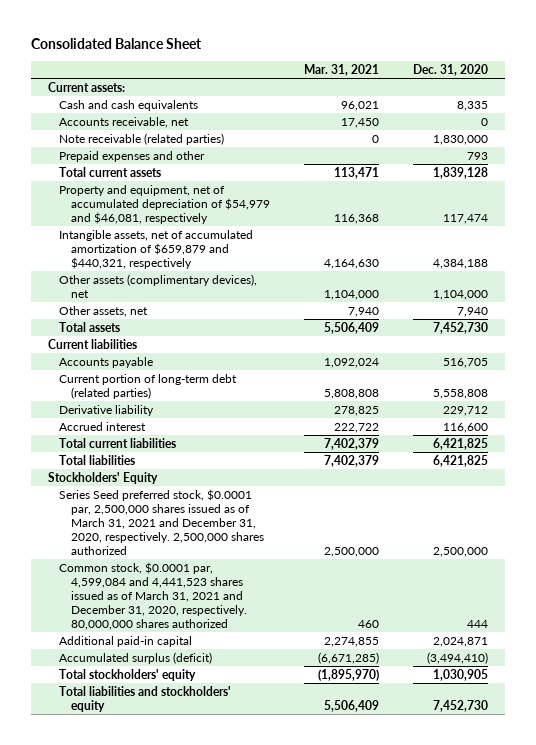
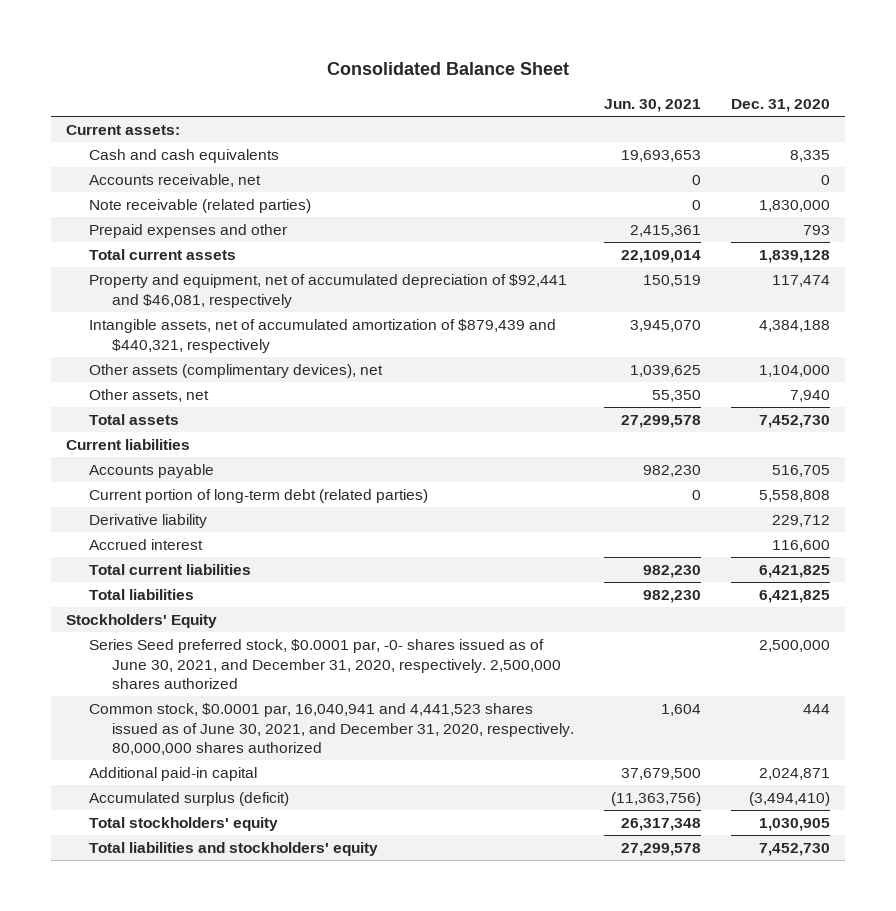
- | Mar. 31, 2021 | Dec. 31, 2020
+ | Jun. 30, 2021 | Dec. 31, 2020
- Property and equipment, net of accumulated depreciation of $54,979 and $46,081, respectively | 116,368 | 117,474
- Intangible assets, net of accumulated amortization of $659,879 and $440,321, respectively | 4,164,630 | 4,384,188
+ Property and equipment, net of accumulated depreciation of $92,441 and $46,081, respectively | 150,519 | 117,474
+ Intangible assets, net of accumulated amortization of $879,439 and $440,321, respectively | 3,945,070 | 4,384,188
- Series Seed preferred stock, $0.0001 par, 2,500,000 shares issued as of March 31, 2021 and December 31, 2020, respectively. 2,500,000 shares authorized | 2,500,000 | 2,500,000
- Common stock, $0.0001 par, 4,599,084 and 4,441,523 shares issued as of March 31, 2021 and December 31, 2020, respectively. 80,000,000 shares authorized | 460 | 444
+ Series Seed preferred stock, $0.0001 par, -0- shares issued as of June 30, 2021, and December 31, 2020, respectively. 2,500,000 shares authorized | | 2,500,000
+ Common stock, $0.0001 par, 16,040,941 and 4,441,523 shares issued as of June 30, 2021, and December 31, 2020, respectively. 80,000,000 shares authorized | 1,604 | 444

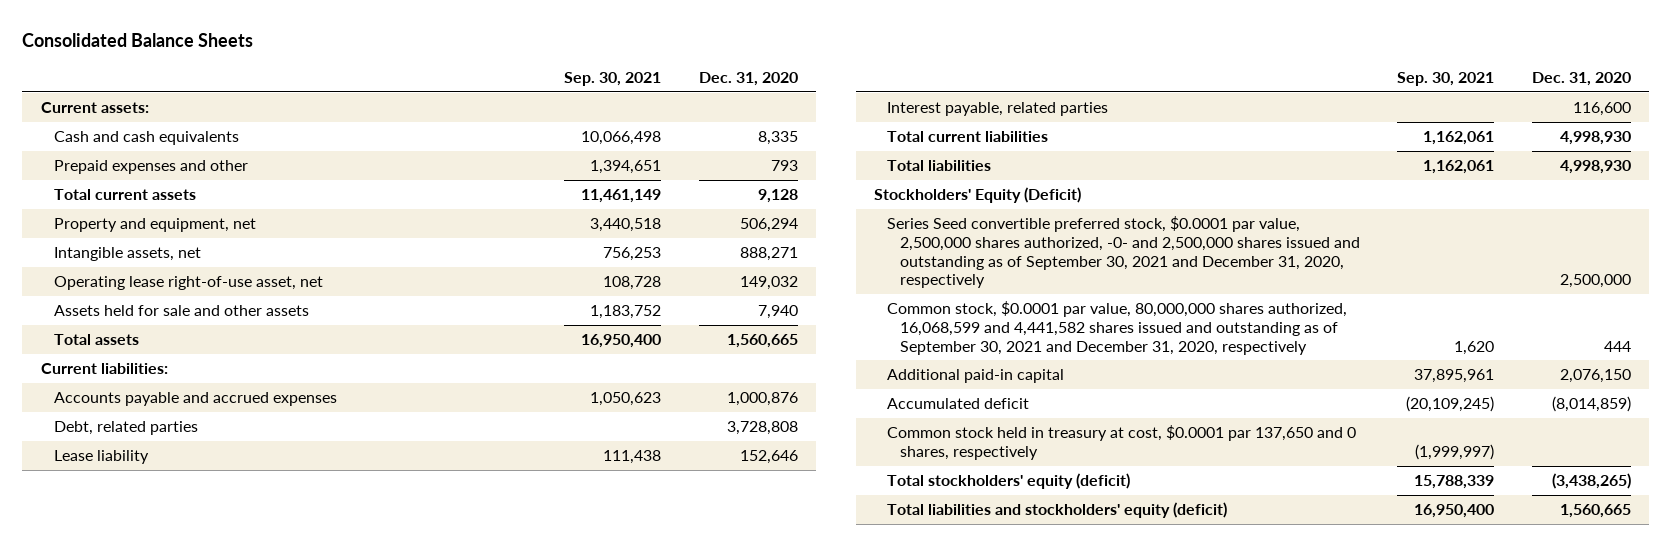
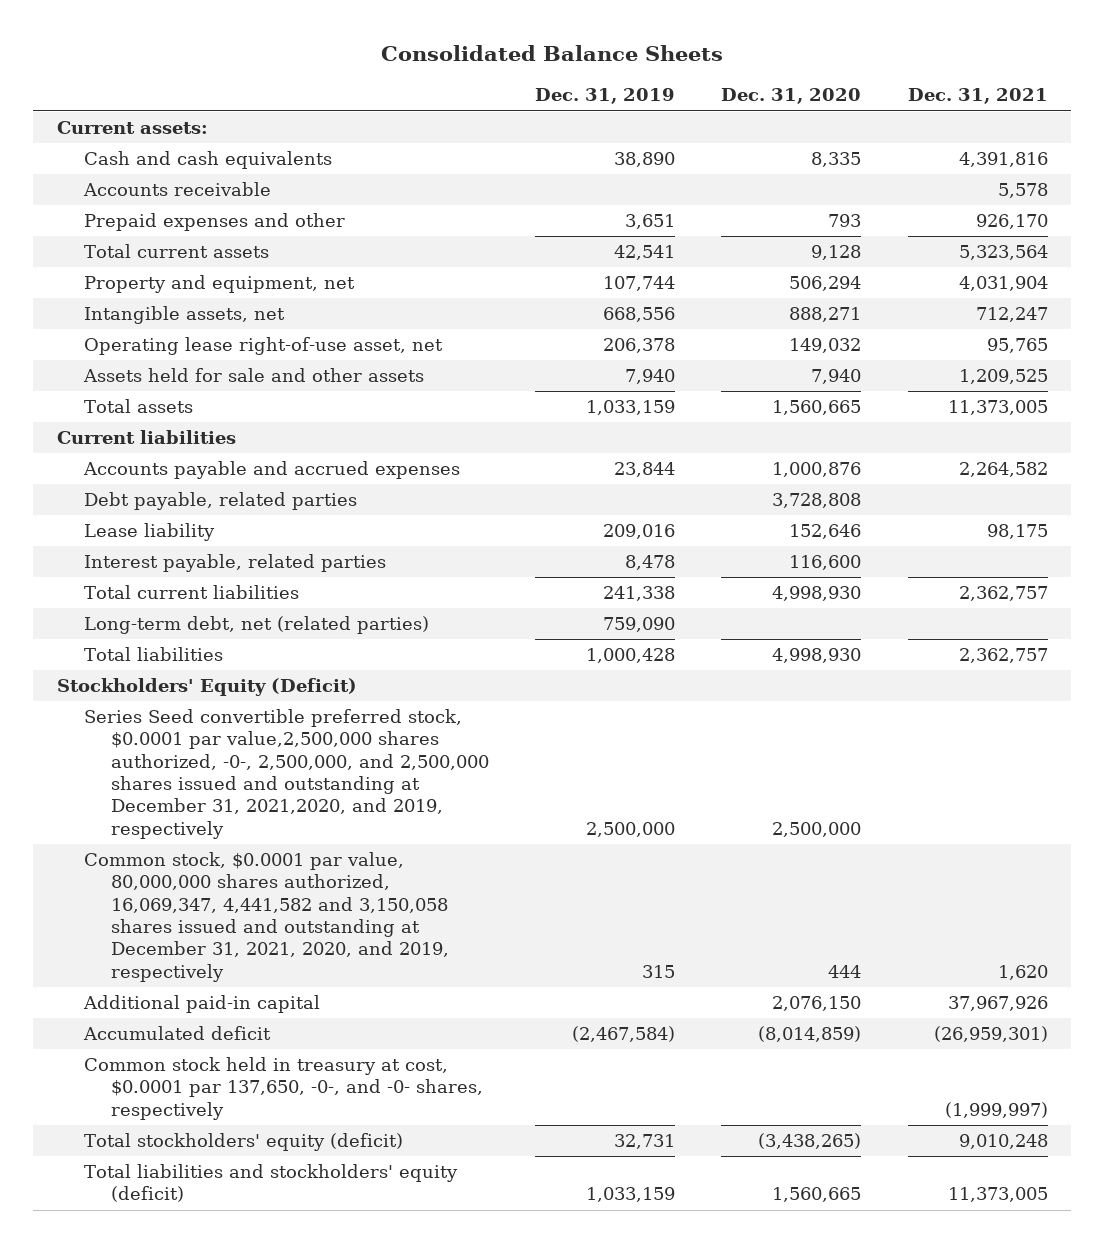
- | Sep. 30, 2021 | Dec. 31, 2020
+ | Dec. 31, 2019 | Dec. 31, 2020 | Dec. 31, 2021
+ Accounts receivable | | | 5,578
- Current liabilities:
+ Current liabilities
- Debt, related parties | | 3,728,808
+ Debt payable, related parties | | 3,728,808 |
+ Long-term debt, net (related parties) | 759,090 | |
- Series Seed convertible preferred stock, $0.0001 par value, 2,500,000 shares authorized, -0- and 2,500,000 shares issued and outstanding as of September 30, 2021 and December 31, 2020, respectively | | 2,500,000
- Common stock, $0.0001 par value, 80,000,000 shares authorized, 16,068,599 and 4,441,582 shares issued and outstanding as of September 30, 2021 and December 31, 2020, respectively | 1,620 | 444
+ Series Seed convertible preferred stock, $0.0001 par value,2,500,000 shares authorized, -0-, 2,500,000, and 2,500,000 shares issued and outstanding at December 31, 2021,2020, and 2019, respectively | 2,500,000 | 2,500,000 |
+ Common stock, $0.0001 par value, 80,000,000 shares authorized, 16,069,347, 4,441,582 and 3,150,058 shares issued and outstanding at December 31, 2021, 2020, and 2019, respectively | 315 | 444 | 1,620
- Common stock held in treasury at cost, $0.0001 par 137,650 and 0 shares, respectively | (1,999,997) |
+ Common stock held in treasury at cost, $0.0001 par 137,650, -0-, and -0- shares, respectively | | | (1,999,997)

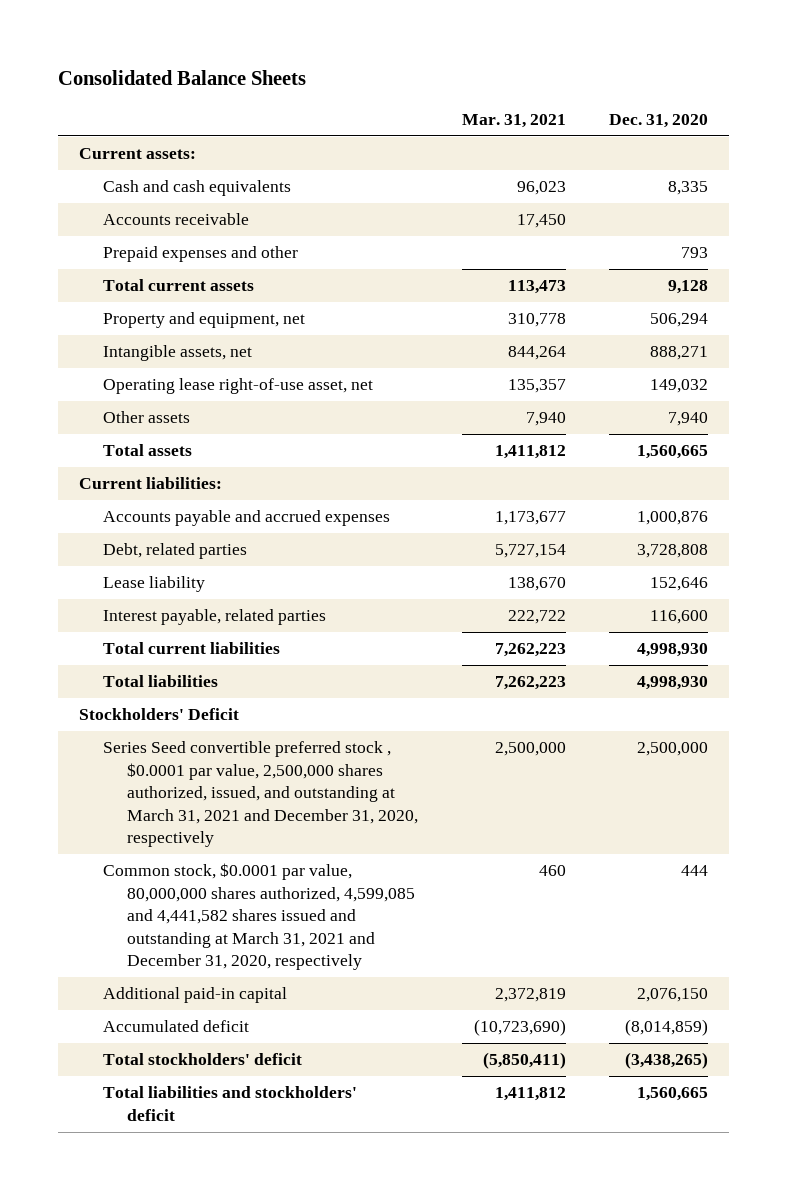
- | Dec. 31, 2019 | Dec. 31, 2020 | Dec. 31, 2021
+ | Mar. 31, 2021 | Dec. 31, 2020
- Assets held for sale and other assets | 7,940 | 7,940 | 1,209,525
+ Other assets | 7,940 | 7,940
- Current liabilities
+ Current liabilities:
- Debt payable, related parties | | 3,728,808 |
+ Debt, related parties | 5,727,154 | 3,728,808
- Long-term debt, net (related parties) | 759,090 | |
- Stockholders' Equity (Deficit)
- Series Seed convertible preferred stock, $0.0001 par value,2,500,000 shares authorized, -0-, 2,500,000, and 2,500,000 shares issued and outstanding at December 31, 2021,2020, and 2019, respectively | 2,500,000 | 2,500,000 |
- Common stock, $0.0001 par value, 80,000,000 shares authorized, 16,069,347, 4,441,582 and 3,150,058 shares issued and outstanding at December 31, 2021, 2020, and 2019, respectively | 315 | 444 | 1,620
+ Stockholders' Deficit
+ Series Seed convertible preferred stock , $0.0001 par value, 2,500,000 shares authorized, issued, and outstanding at March 31, 2021 and December 31, 2020, respectively | 2,500,000 | 2,500,000
+ Common stock, $0.0001 par value, 80,000,000 shares authorized, 4,599,085 and 4,441,582 shares issued and outstanding at March 31, 2021 and December 31, 2020, respectively | 460 | 444
- Common stock held in treasury at cost, $0.0001 par 137,650, -0-, and -0- shares, respectively | | | (1,999,997)
- Total stockholders' equity (deficit) | 32,731 | (3,438,265) | 9,010,248
- Total liabilities and stockholders' equity (deficit) | 1,033,159 | 1,560,665 | 11,373,005
+ Total stockholders' deficit | (5,850,411) | (3,438,265)
+ Total liabilities and stockholders' deficit | 1,411,812 | 1,560,665

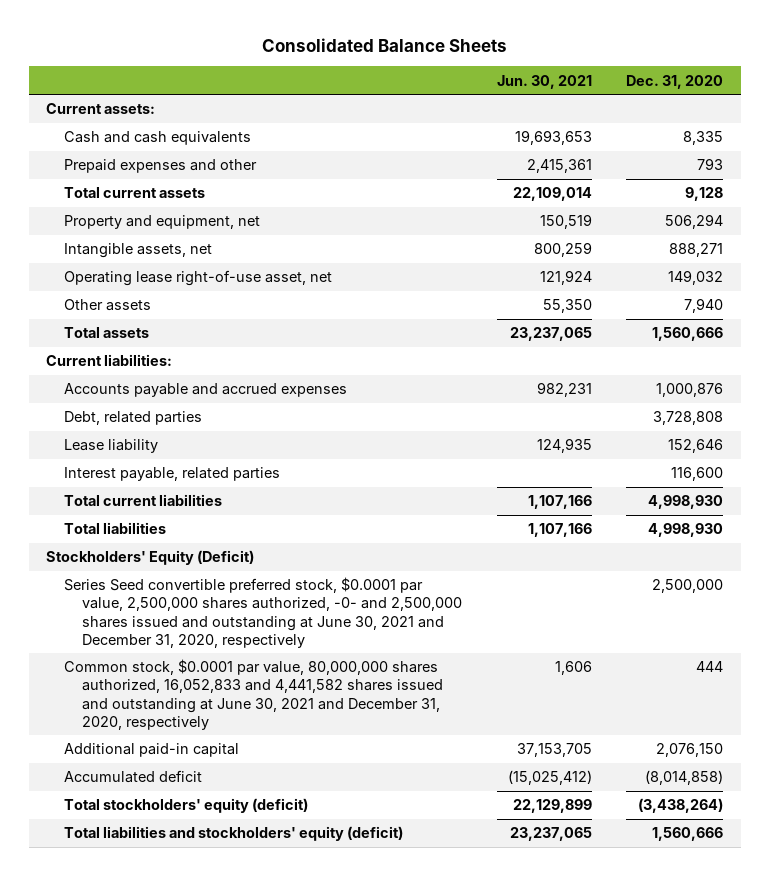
- | Mar. 31, 2021 | Dec. 31, 2020
+ | Jun. 30, 2021 | Dec. 31, 2020
- Accounts receivable | 17,450 |
- Total assets | 1,411,812 | 1,560,665
+ Total assets | 23,237,065 | 1,560,666
- Stockholders' Deficit
- Series Seed convertible preferred stock , $0.0001 par value, 2,500,000 shares authorized, issued, and outstanding at March 31, 2021 and December 31, 2020, respectively | 2,500,000 | 2,500,000
- Common stock, $0.0001 par value, 80,000,000 shares authorized, 4,599,085 and 4,441,582 shares issued and outstanding at March 31, 2021 and December 31, 2020, respectively | 460 | 444
+ Stockholders' Equity (Deficit)
+ Series Seed convertible preferred stock, $0.0001 par value, 2,500,000 shares authorized, -0- and 2,500,000 shares issued and outstanding at June 30, 2021 and December 31, 2020, respectively | | 2,500,000
+ Common stock, $0.0001 par value, 80,000,000 shares authorized, 16,052,833 and 4,441,582 shares issued and outstanding at June 30, 2021 and December 31, 2020, respectively | 1,606 | 444
- Accumulated deficit | (10,723,690) | (8,014,859)
- Total stockholders' deficit | (5,850,411) | (3,438,265)
- Total liabilities and stockholders' deficit | 1,411,812 | 1,560,665
+ Accumulated deficit | (15,025,412) | (8,014,858)
+ Total stockholders' equity (deficit) | 22,129,899 | (3,438,264)
+ Total liabilities and stockholders' equity (deficit) | 23,237,065 | 1,560,666

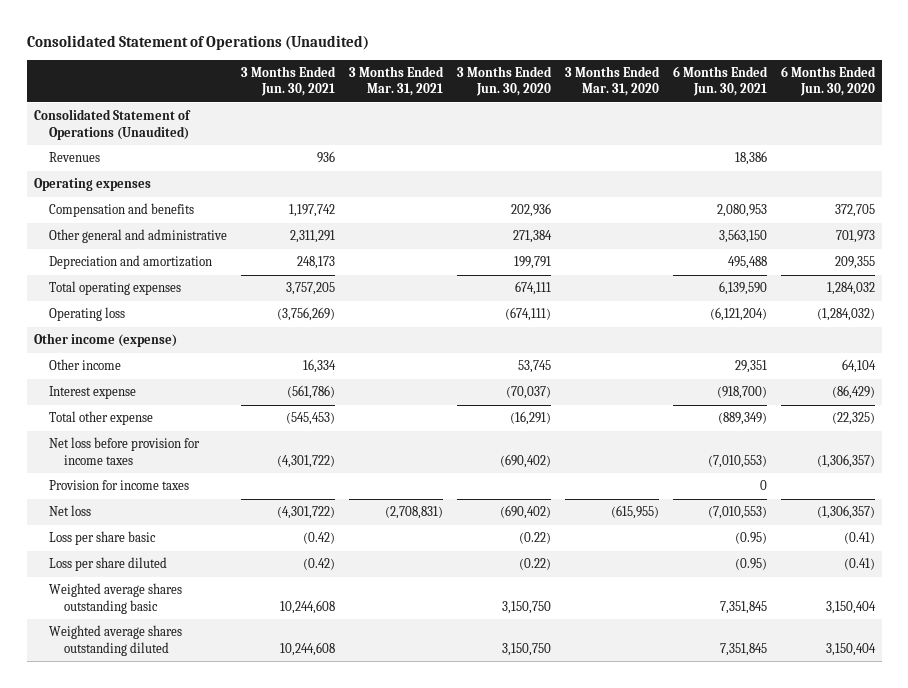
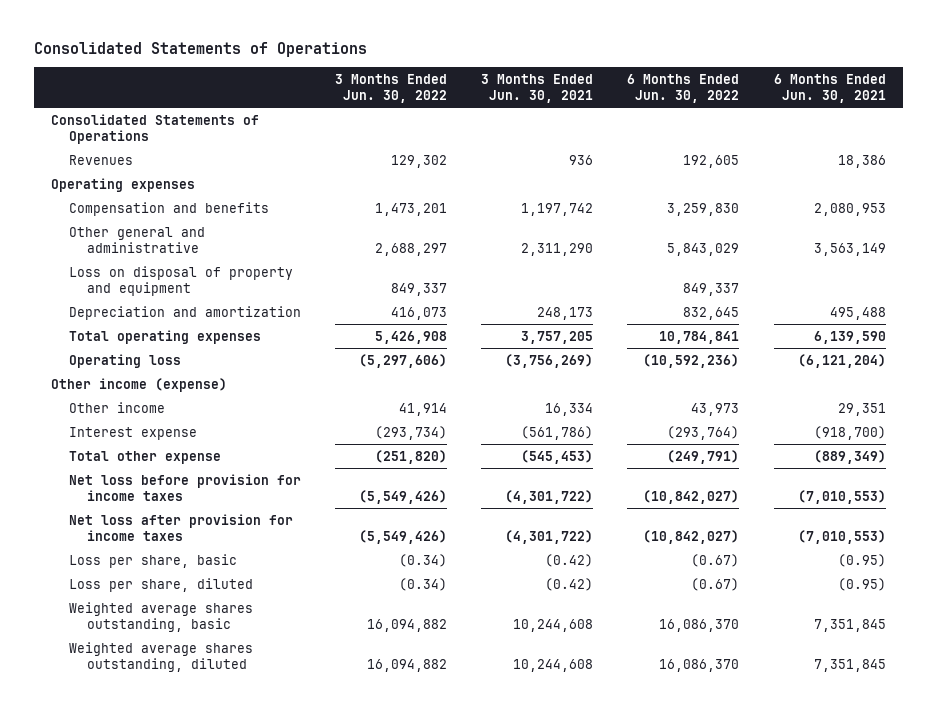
- Consolidated Statement of Operations (Unaudited)
+ Consolidated Statements of Operations
- | 3 Months Ended Jun. 30, 2021 | 3 Months Ended Mar. 31, 2021 | 3 Months Ended Jun. 30, 2020 | 3 Months Ended Mar. 31, 2020 | 6 Months Ended Jun. 30, 2021 | 6 Months Ended Jun. 30, 2020
+ | 3 Months Ended Jun. 30, 2022 | 3 Months Ended Jun. 30, 2021 | 6 Months Ended Jun. 30, 2022 | 6 Months Ended Jun. 30, 2021
- Consolidated Statement of Operations (Unaudited)
+ Consolidated Statements of Operations
- Other general and administrative | 2,311,291 | | 271,384 | | 3,563,150 | 701,973
+ Other general and administrative | 2,688,297 | 2,311,290 | 5,843,029 | 3,563,149
+ Loss on disposal of property and equipment | 849,337 | | 849,337 |
- Provision for income taxes | | | | | 0 |
- Net loss | (4,301,722) | (2,708,831) | (690,402) | (615,955) | (7,010,553) | (1,306,357)
- Loss per share basic | (0.42) | | (0.22) | | (0.95) | (0.41)
- Loss per share diluted | (0.42) | | (0.22) | | (0.95) | (0.41)
- Weighted average shares outstanding basic | 10,244,608 | | 3,150,750 | | 7,351,845 | 3,150,404
- Weighted average shares outstanding diluted | 10,244,608 | | 3,150,750 | | 7,351,845 | 3,150,404
+ Net loss after provision for income taxes | (5,549,426) | (4,301,722) | (10,842,027) | (7,010,553)
+ Loss per share, basic | (0.34) | (0.42) | (0.67) | (0.95)
+ Loss per share, diluted | (0.34) | (0.42) | (0.67) | (0.95)
+ Weighted average shares outstanding, basic | 16,094,882 | 10,244,608 | 16,086,370 | 7,351,845
+ Weighted average shares outstanding, diluted | 16,094,882 | 10,244,608 | 16,086,370 | 7,351,845

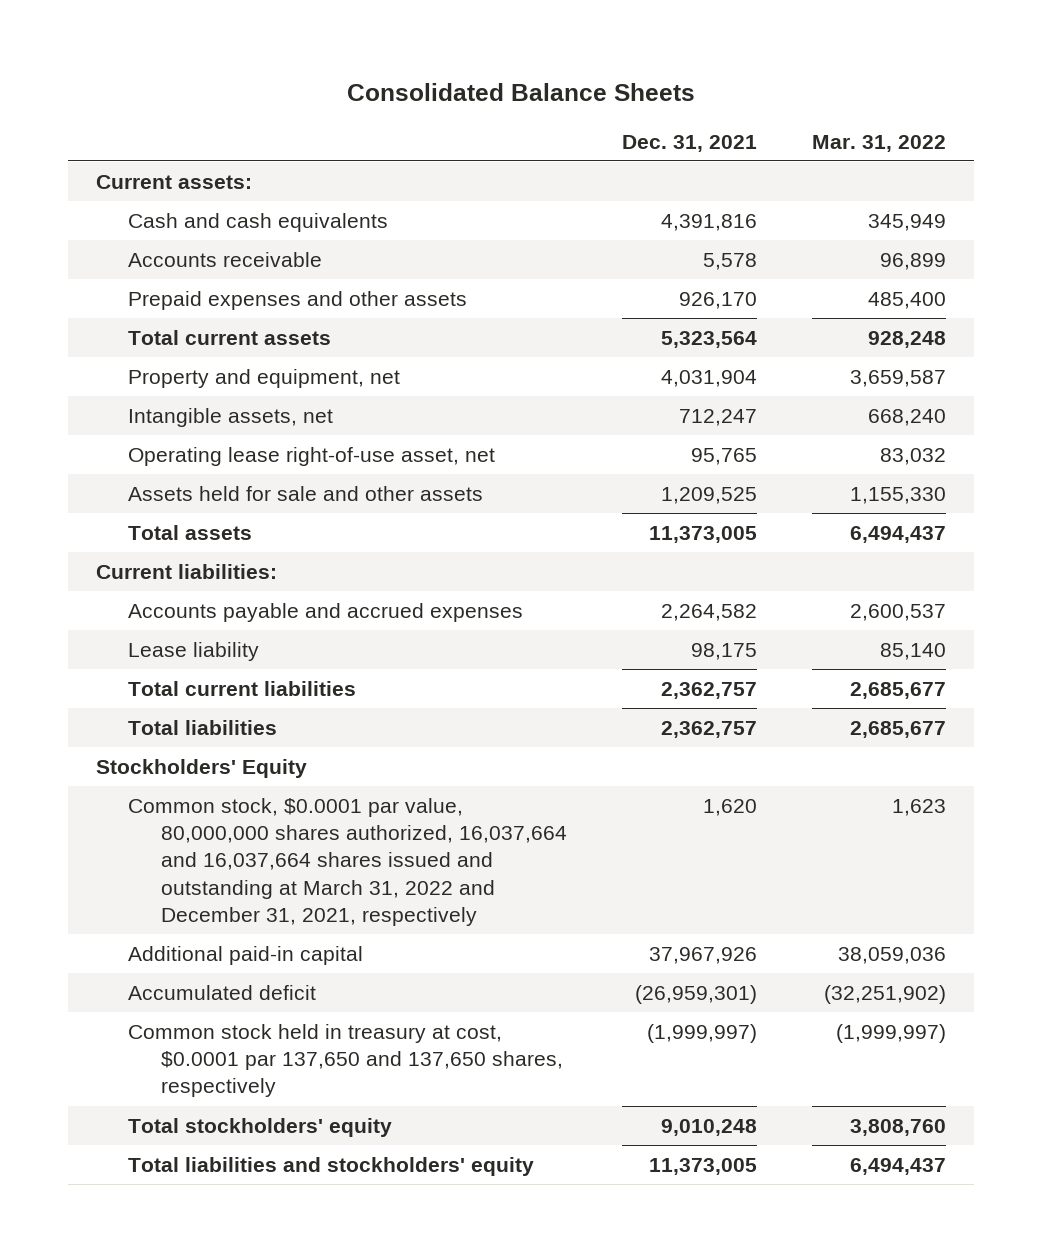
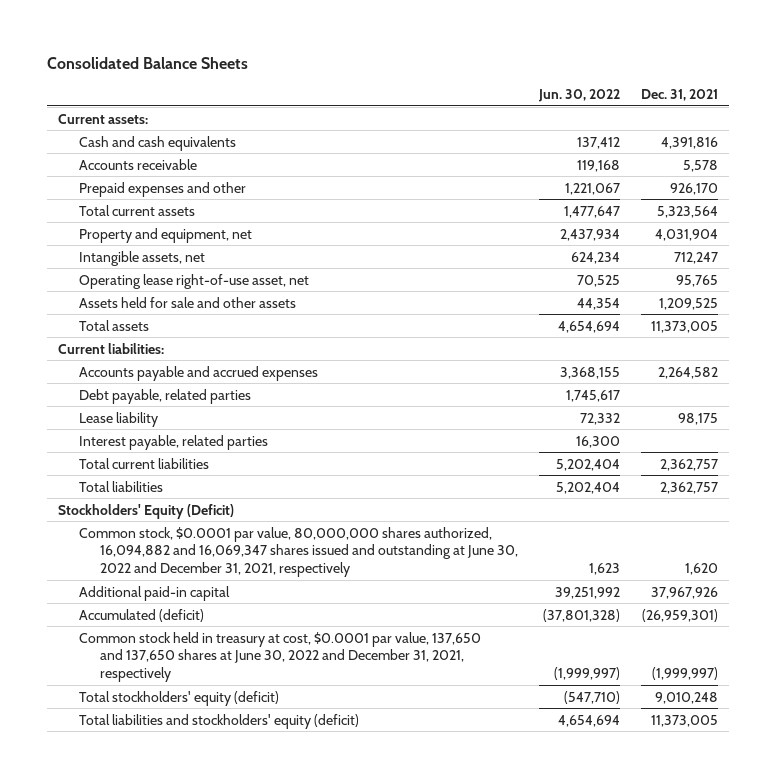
- | Dec. 31, 2021 | Mar. 31, 2022
+ | Jun. 30, 2022 | Dec. 31, 2021
- Prepaid expenses and other assets | 926,170 | 485,400
+ Prepaid expenses and other | 1,221,067 | 926,170
+ Debt payable, related parties | 1,745,617 |
+ Interest payable, related parties | 16,300 |
- Stockholders' Equity
- Common stock, $0.0001 par value, 80,000,000 shares authorized, 16,037,664 and 16,037,664 shares issued and outstanding at March 31, 2022 and December 31, 2021, respectively | 1,620 | 1,623
+ Stockholders' Equity (Deficit)
+ Common stock, $0.0001 par value, 80,000,000 shares authorized, 16,094,882 and 16,069,347 shares issued and outstanding at June 30, 2022 and December 31, 2021, respectively | 1,623 | 1,620
- Accumulated deficit | (26,959,301) | (32,251,902)
- Common stock held in treasury at cost, $0.0001 par 137,650 and 137,650 shares, respectively | (1,999,997) | (1,999,997)
- Total stockholders' equity | 9,010,248 | 3,808,760
- Total liabilities and stockholders' equity | 11,373,005 | 6,494,437
+ Accumulated (deficit) | (37,801,328) | (26,959,301)
+ Common stock held in treasury at cost, $0.0001 par value, 137,650 and 137,650 shares at June 30, 2022 and December 31, 2021, respectively | (1,999,997) | (1,999,997)
+ Total stockholders' equity (deficit) | (547,710) | 9,010,248
+ Total liabilities and stockholders' equity (deficit) | 4,654,694 | 11,373,005

